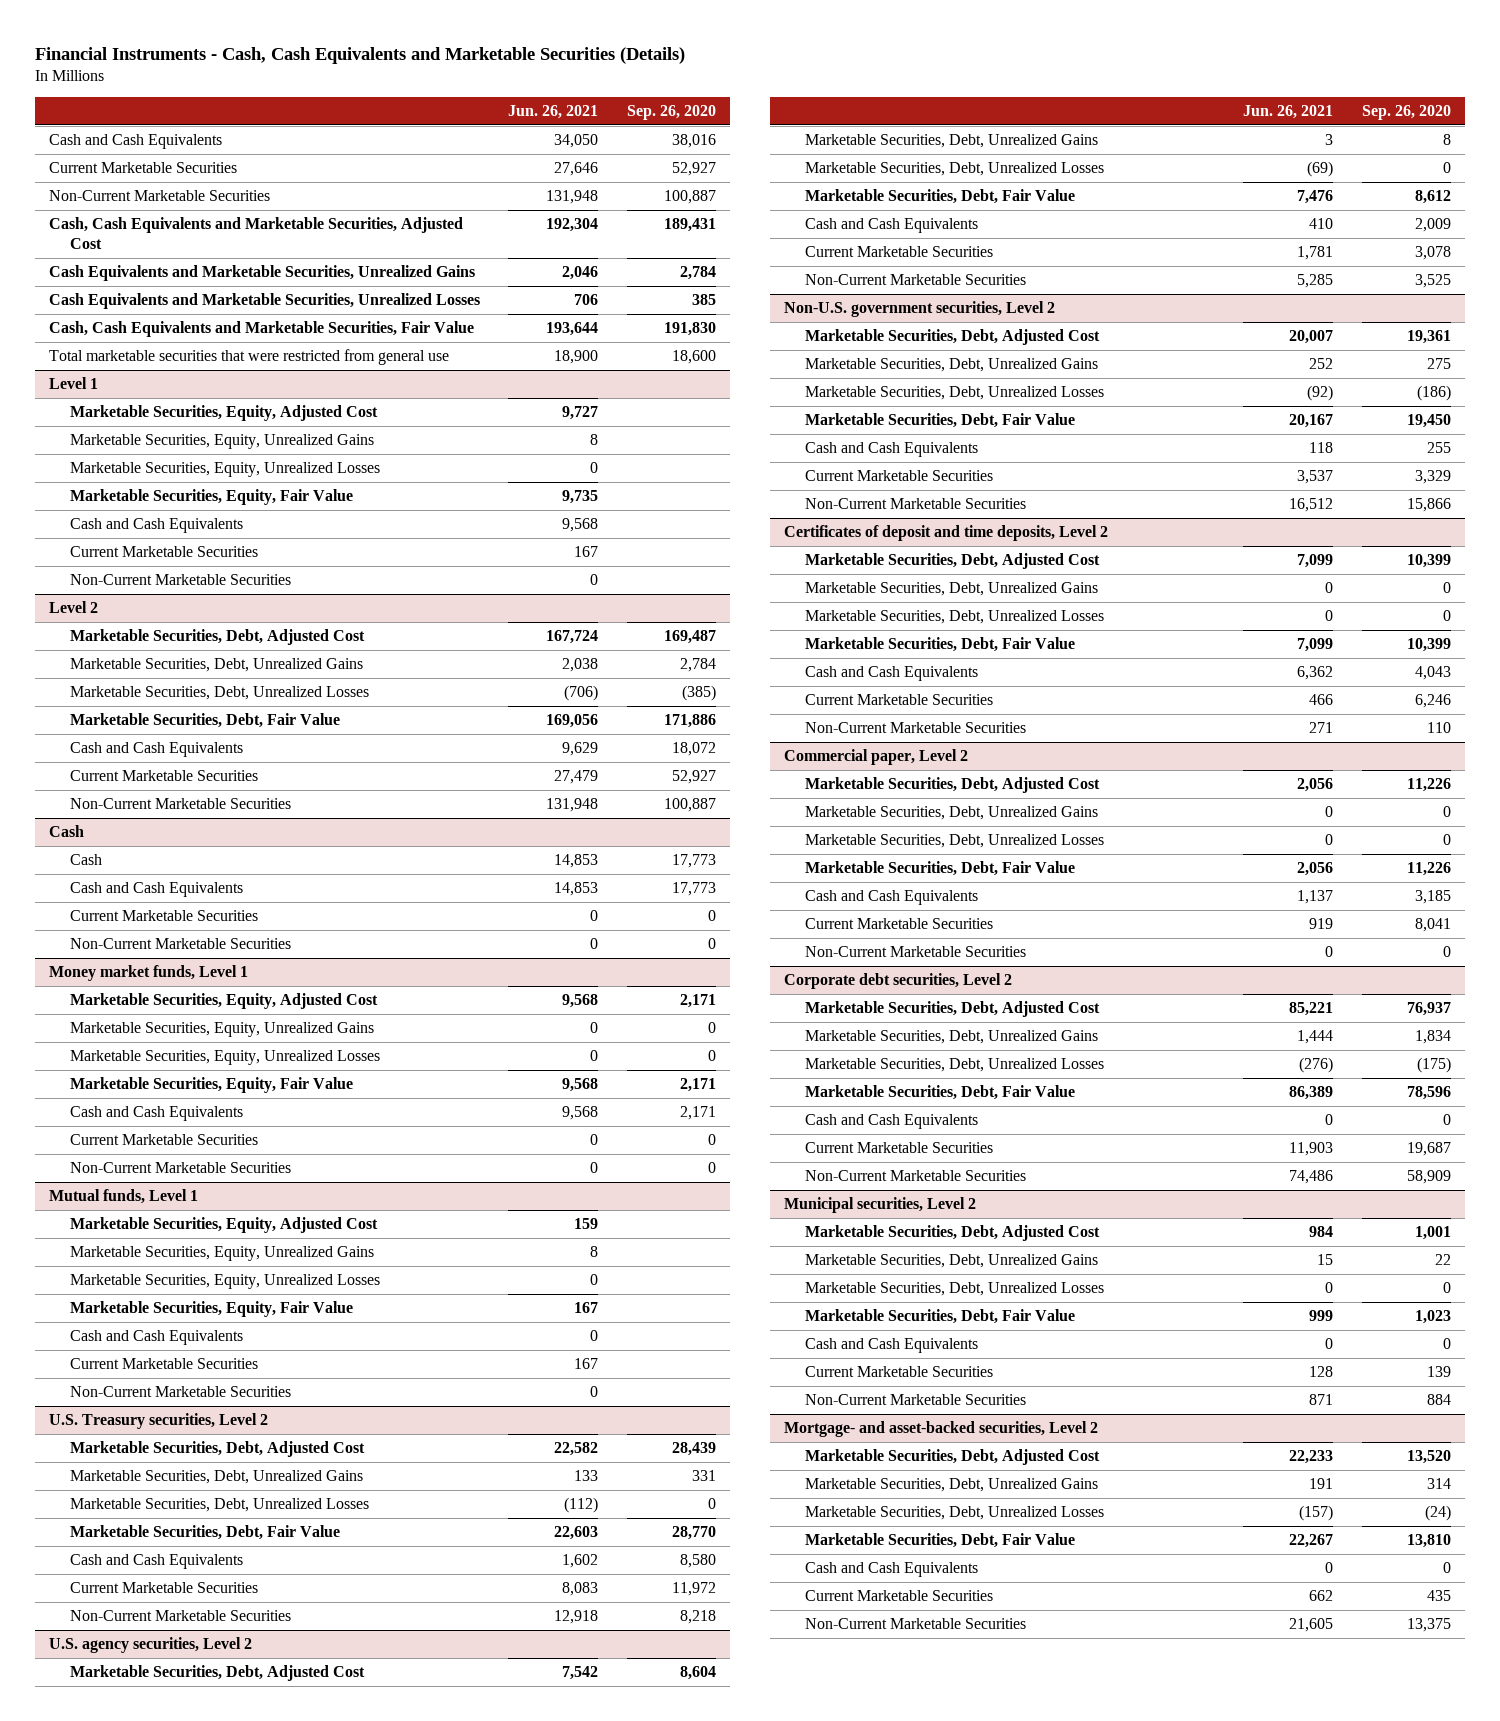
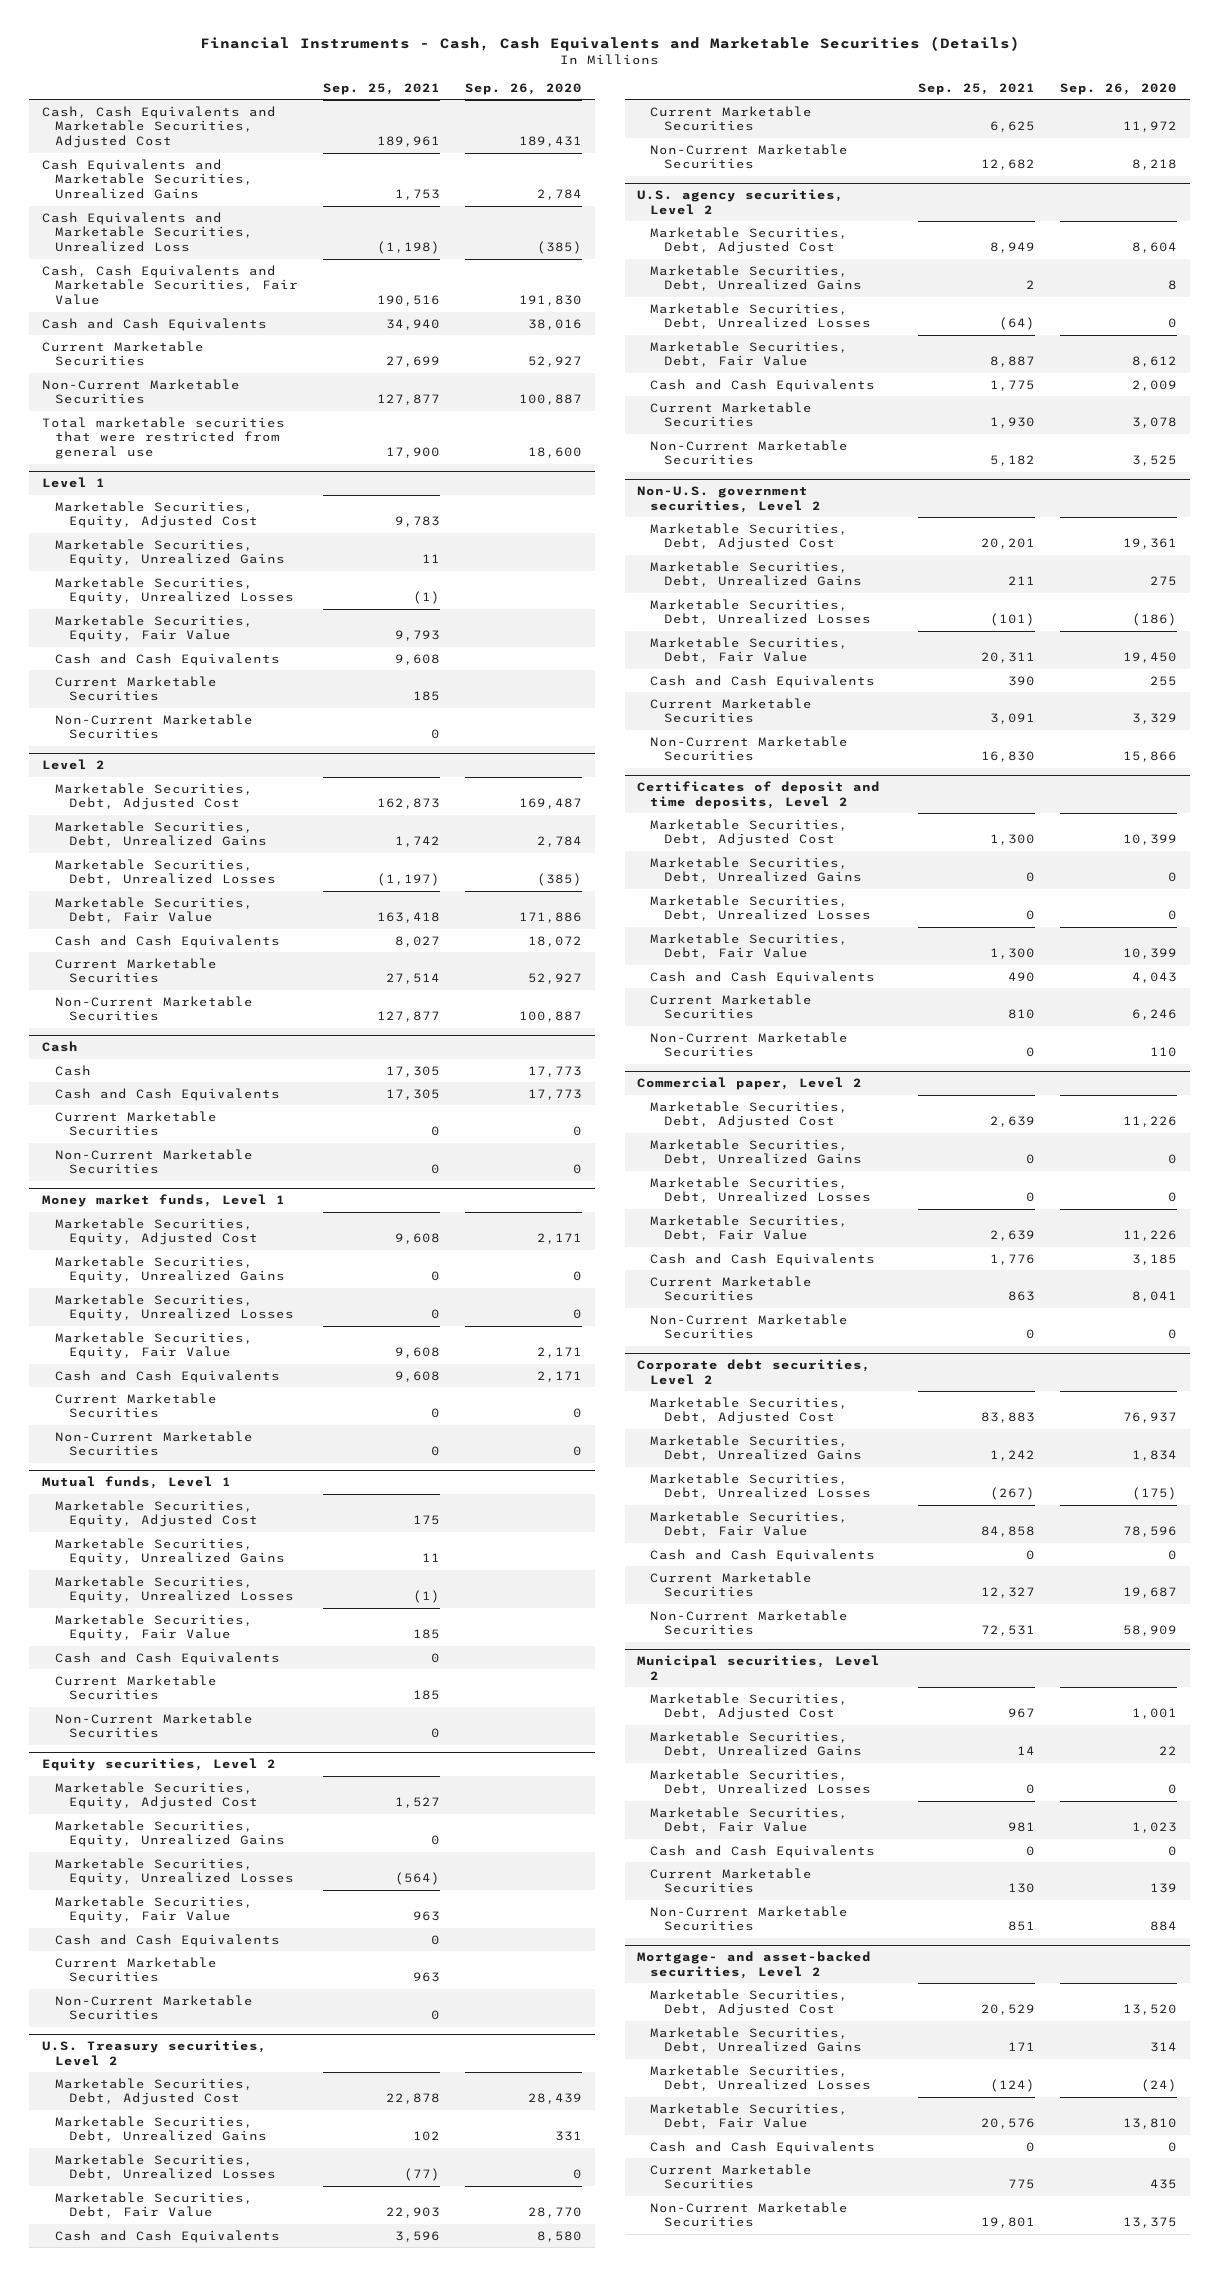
- | Jun. 26, 2021 | Sep. 26, 2020
+ | Sep. 25, 2021 | Sep. 26, 2020
- Cash Equivalents and Marketable Securities, Unrealized Losses | 706 | 385
+ Cash Equivalents and Marketable Securities, Unrealized Loss | (1,198) | (385)
moved down: Cash and Cash Equivalents | 34,940 | 38,016
moved down: Current Marketable Securities | 27,699 | 52,927
moved down: Non-Current Marketable Securities | 127,877 | 100,887
+ Equity securities, Level 2
+ Marketable Securities, Equity, Adjusted Cost | 1,527 |
+ Marketable Securities, Equity, Unrealized Gains | 0 |
+ Marketable Securities, Equity, Unrealized Losses | (564) |
+ Marketable Securities, Equity, Fair Value | 963 |
+ Cash and Cash Equivalents | 0 |
+ Current Marketable Securities | 963 |
+ Non-Current Marketable Securities | 0 |

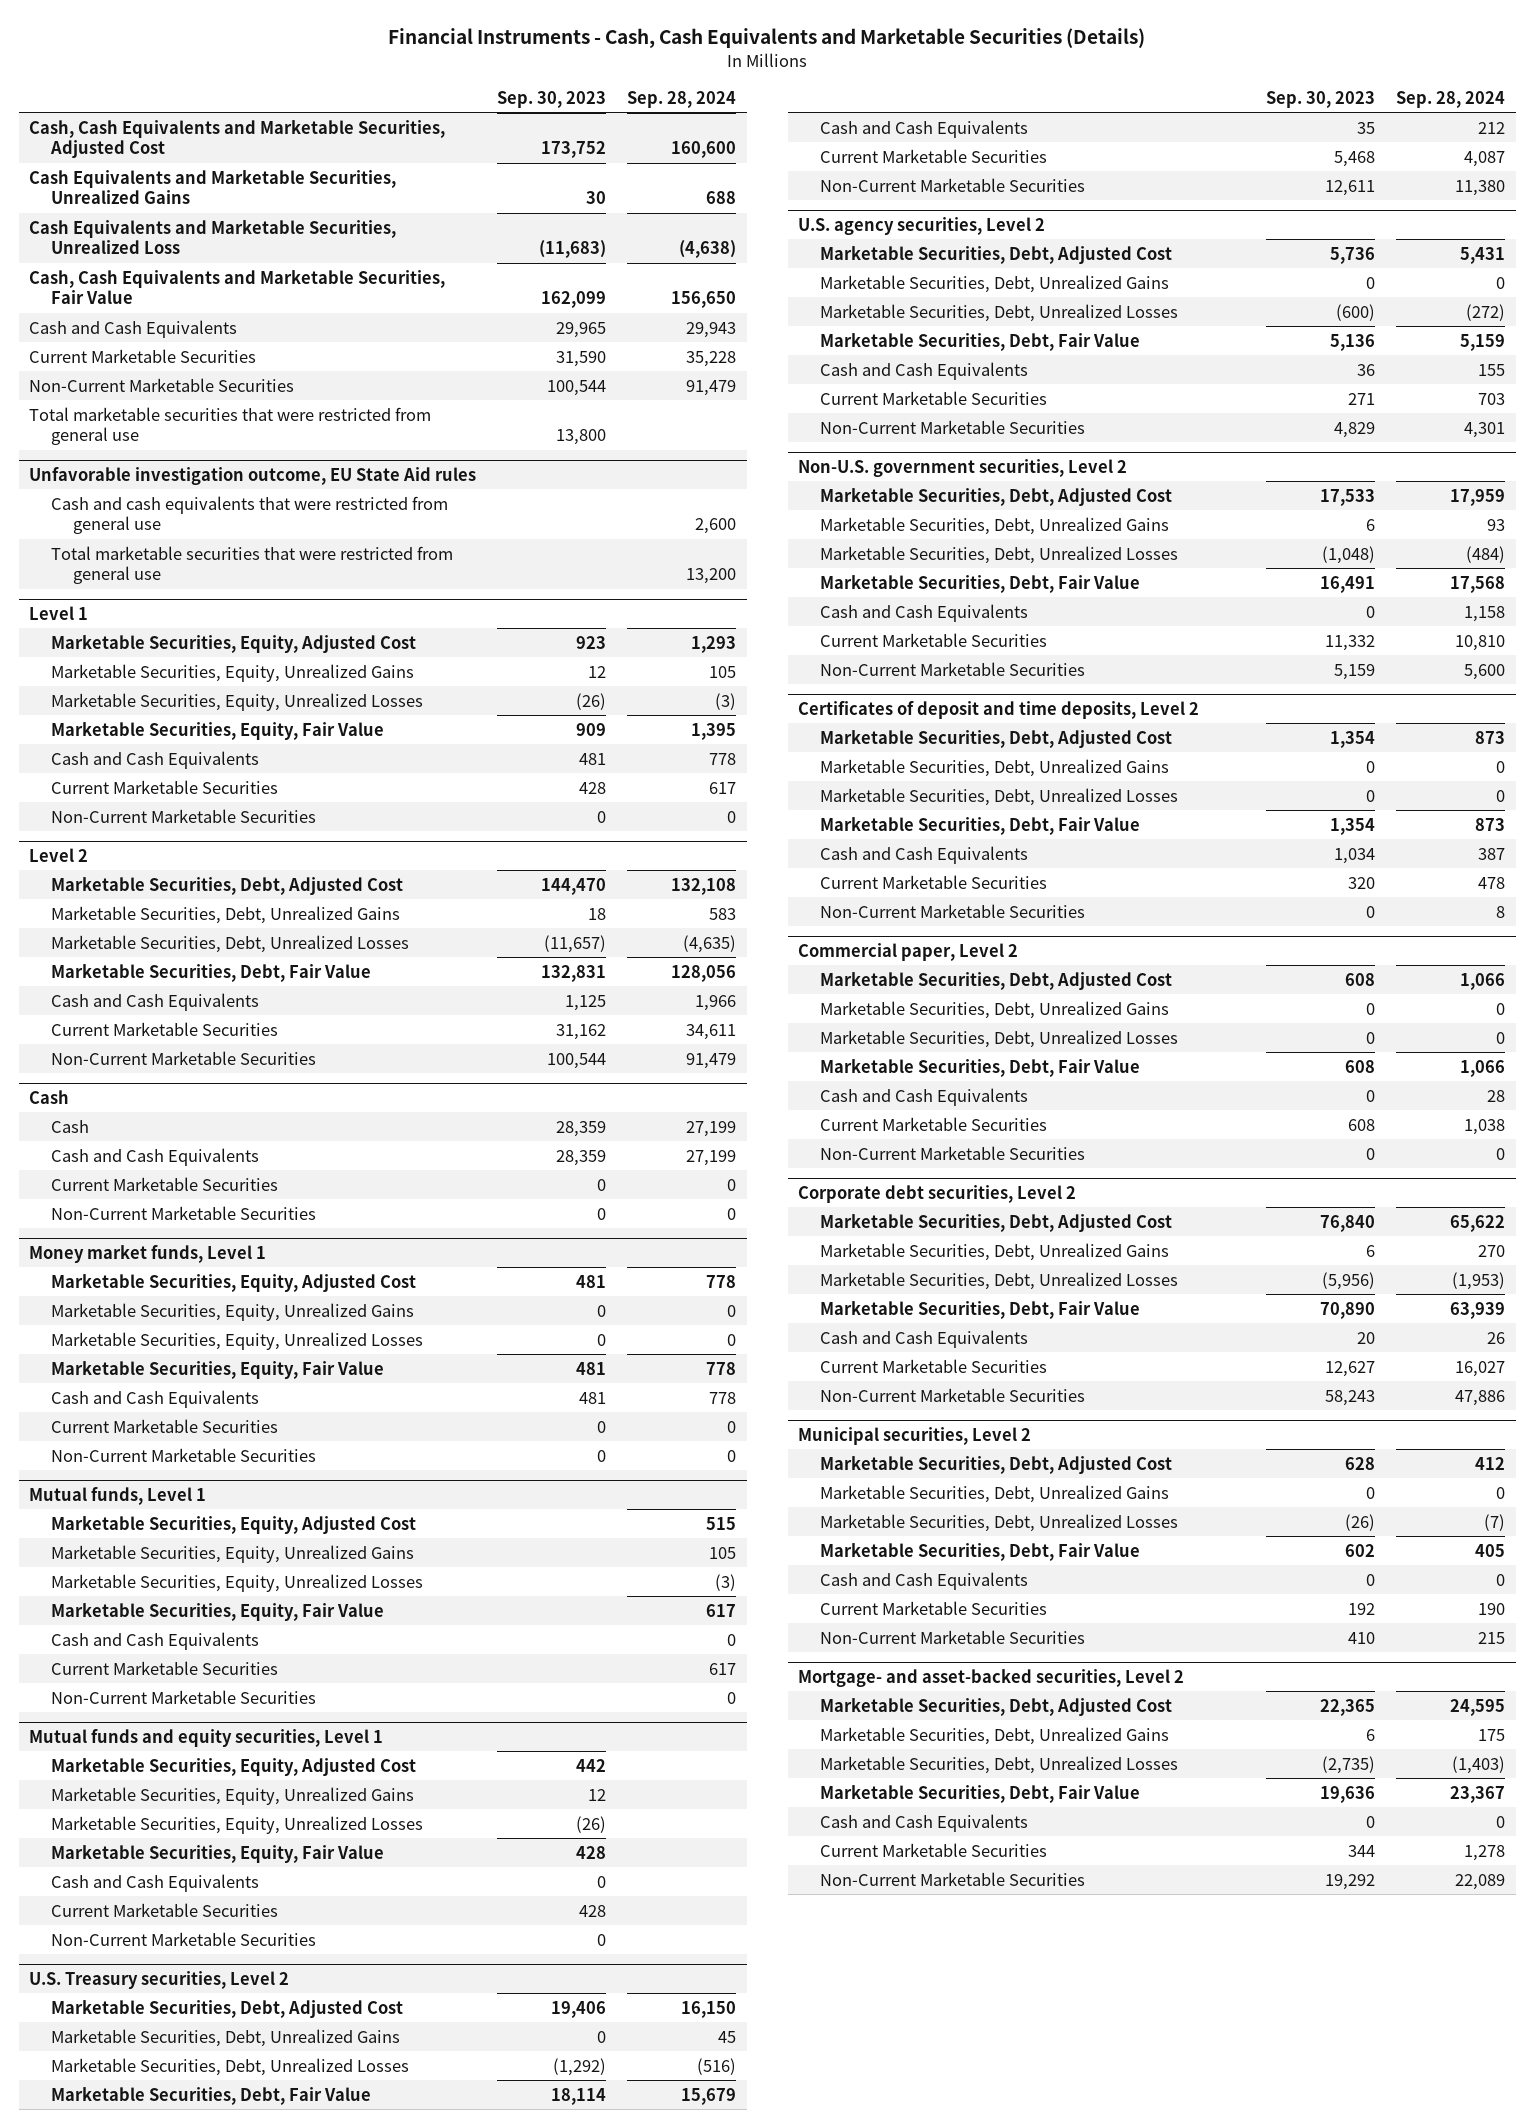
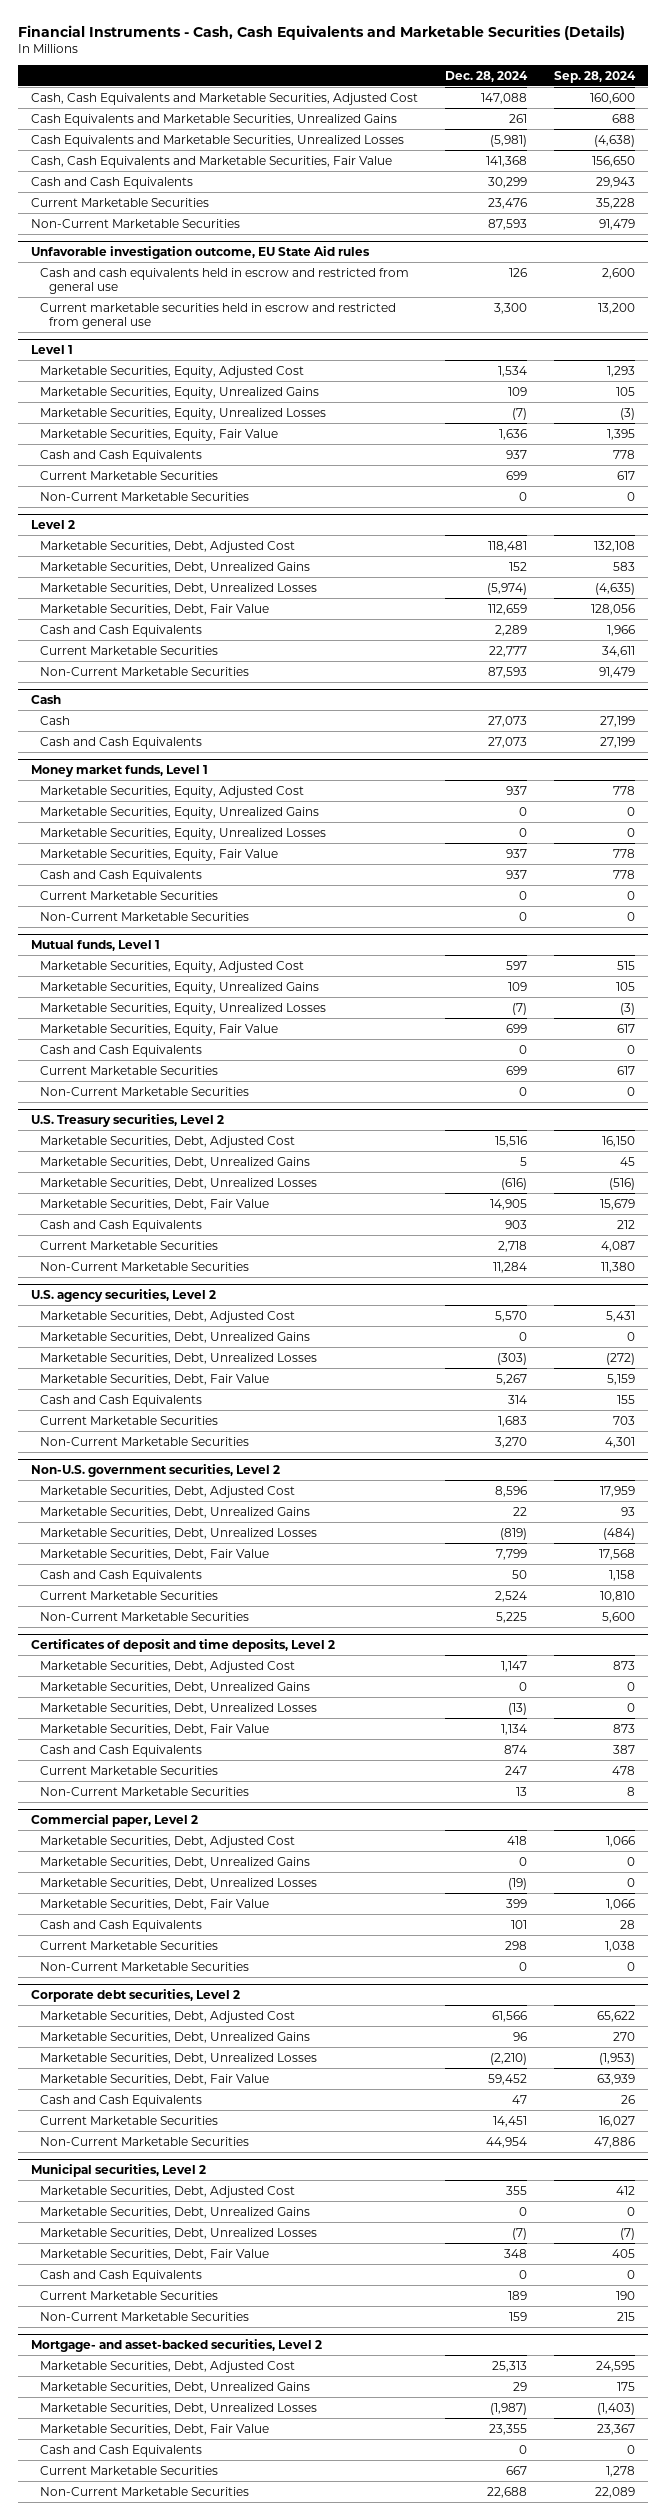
- | Sep. 30, 2023 | Sep. 28, 2024
+ | Dec. 28, 2024 | Sep. 28, 2024
- Cash Equivalents and Marketable Securities, Unrealized Loss | (11,683) | (4,638)
+ Cash Equivalents and Marketable Securities, Unrealized Losses | (5,981) | (4,638)
- Total marketable securities that were restricted from general use | 13,800 |
@ Unfavorable investigation outcome, EU State Aid rules
- Cash and cash equivalents that were restricted from general use | | 2,600
- Total marketable securities that were restricted from general use | | 13,200
+ Cash and cash equivalents held in escrow and restricted from general use | 126 | 2,600
+ Current marketable securities held in escrow and restricted from general use | 3,300 | 13,200
@ Cash
- Current Marketable Securities | 0 | 0
- Non-Current Marketable Securities | 0 | 0
- Mutual funds and equity securities, Level 1
- Marketable Securities, Equity, Adjusted Cost | 442 |
- Marketable Securities, Equity, Unrealized Gains | 12 |
- Marketable Securities, Equity, Unrealized Losses | (26) |
- Marketable Securities, Equity, Fair Value | 428 |
- Cash and Cash Equivalents | 0 |
- Current Marketable Securities | 428 |
- Non-Current Marketable Securities | 0 |

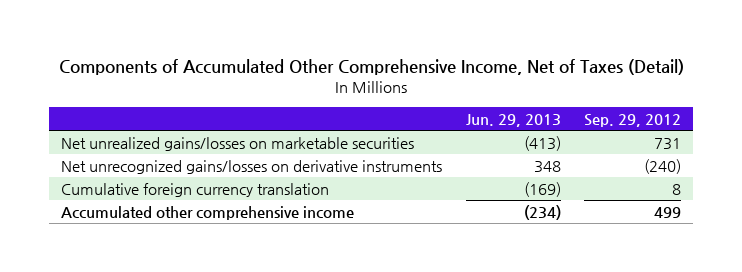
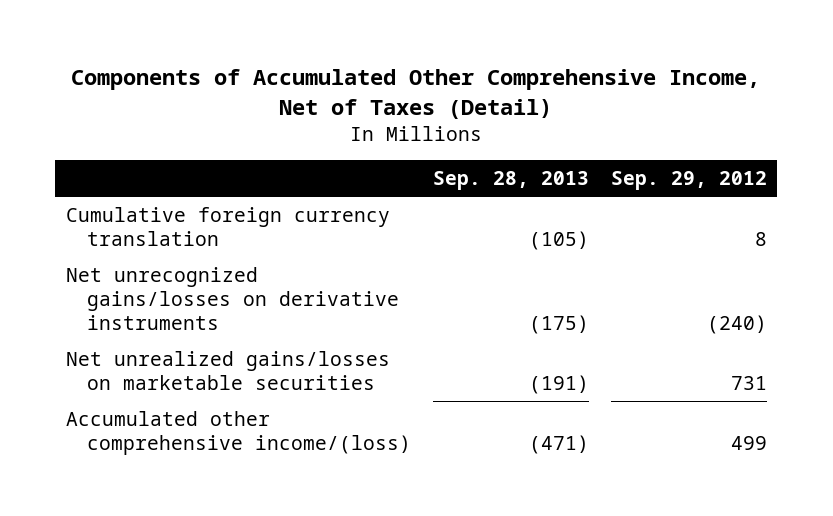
- | Jun. 29, 2013 | Sep. 29, 2012
+ | Sep. 28, 2013 | Sep. 29, 2012
- Accumulated other comprehensive income | (234) | 499
moved down: Net unrecognized gains/losses on derivative instruments | (175) | (240)
moved down: Net unrealized gains/losses on marketable securities | (191) | 731
+ Accumulated other comprehensive income/(loss) | (471) | 499

